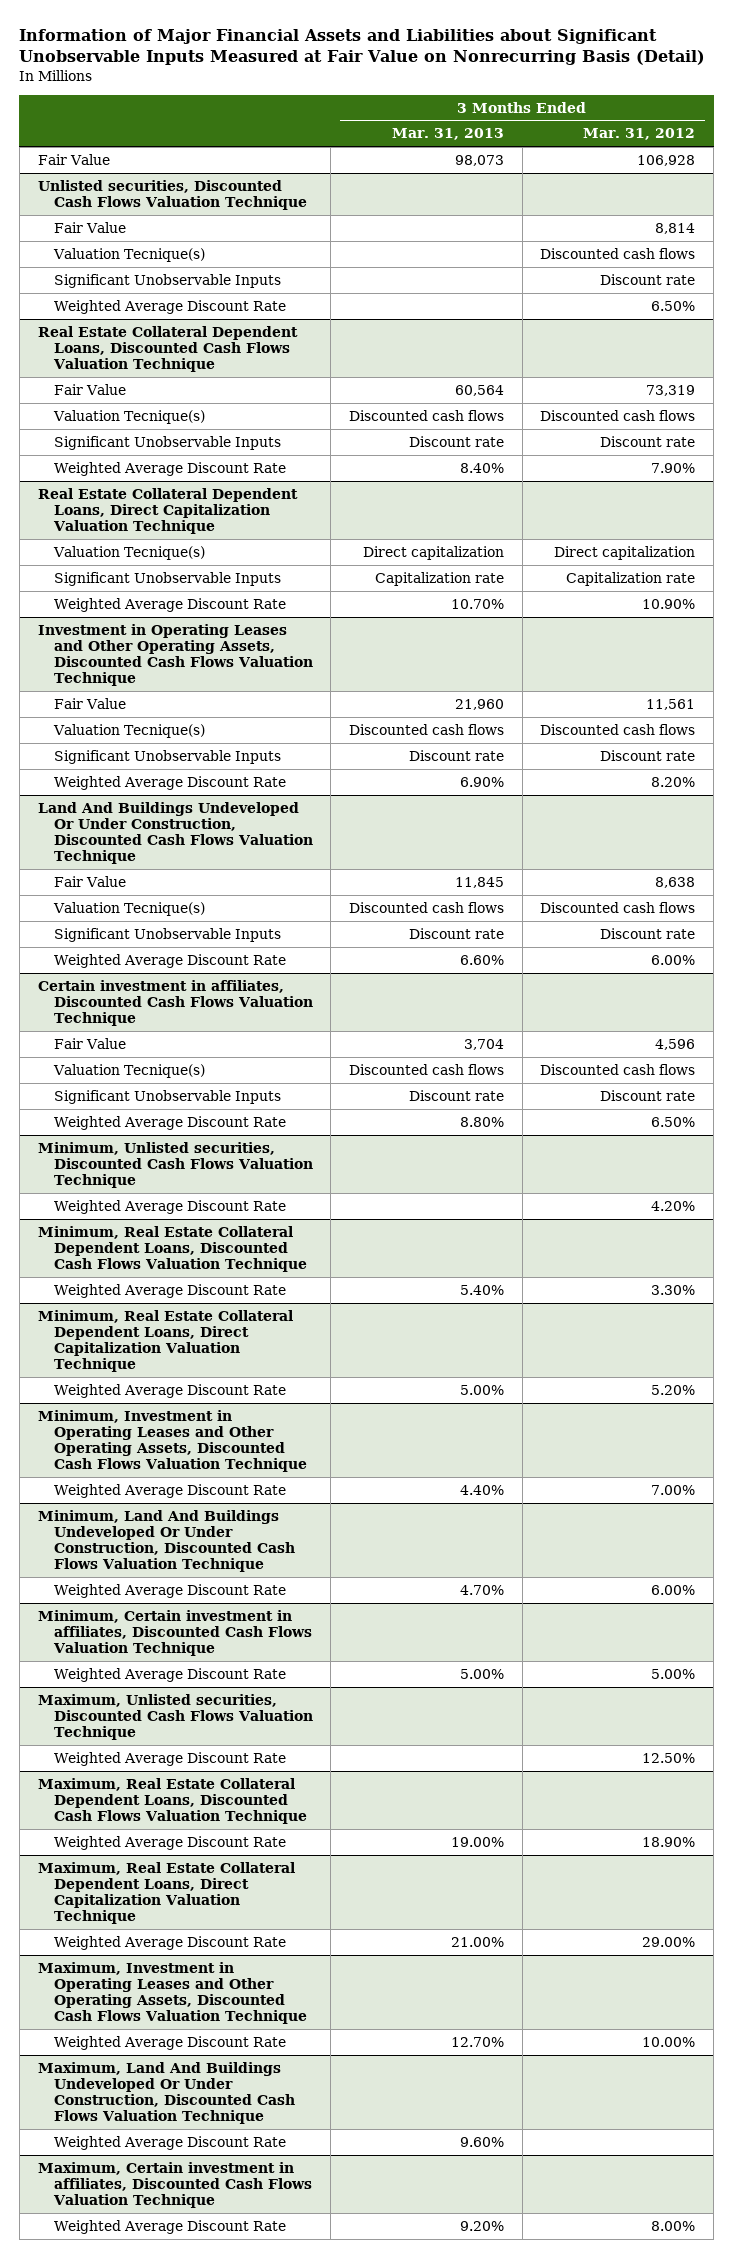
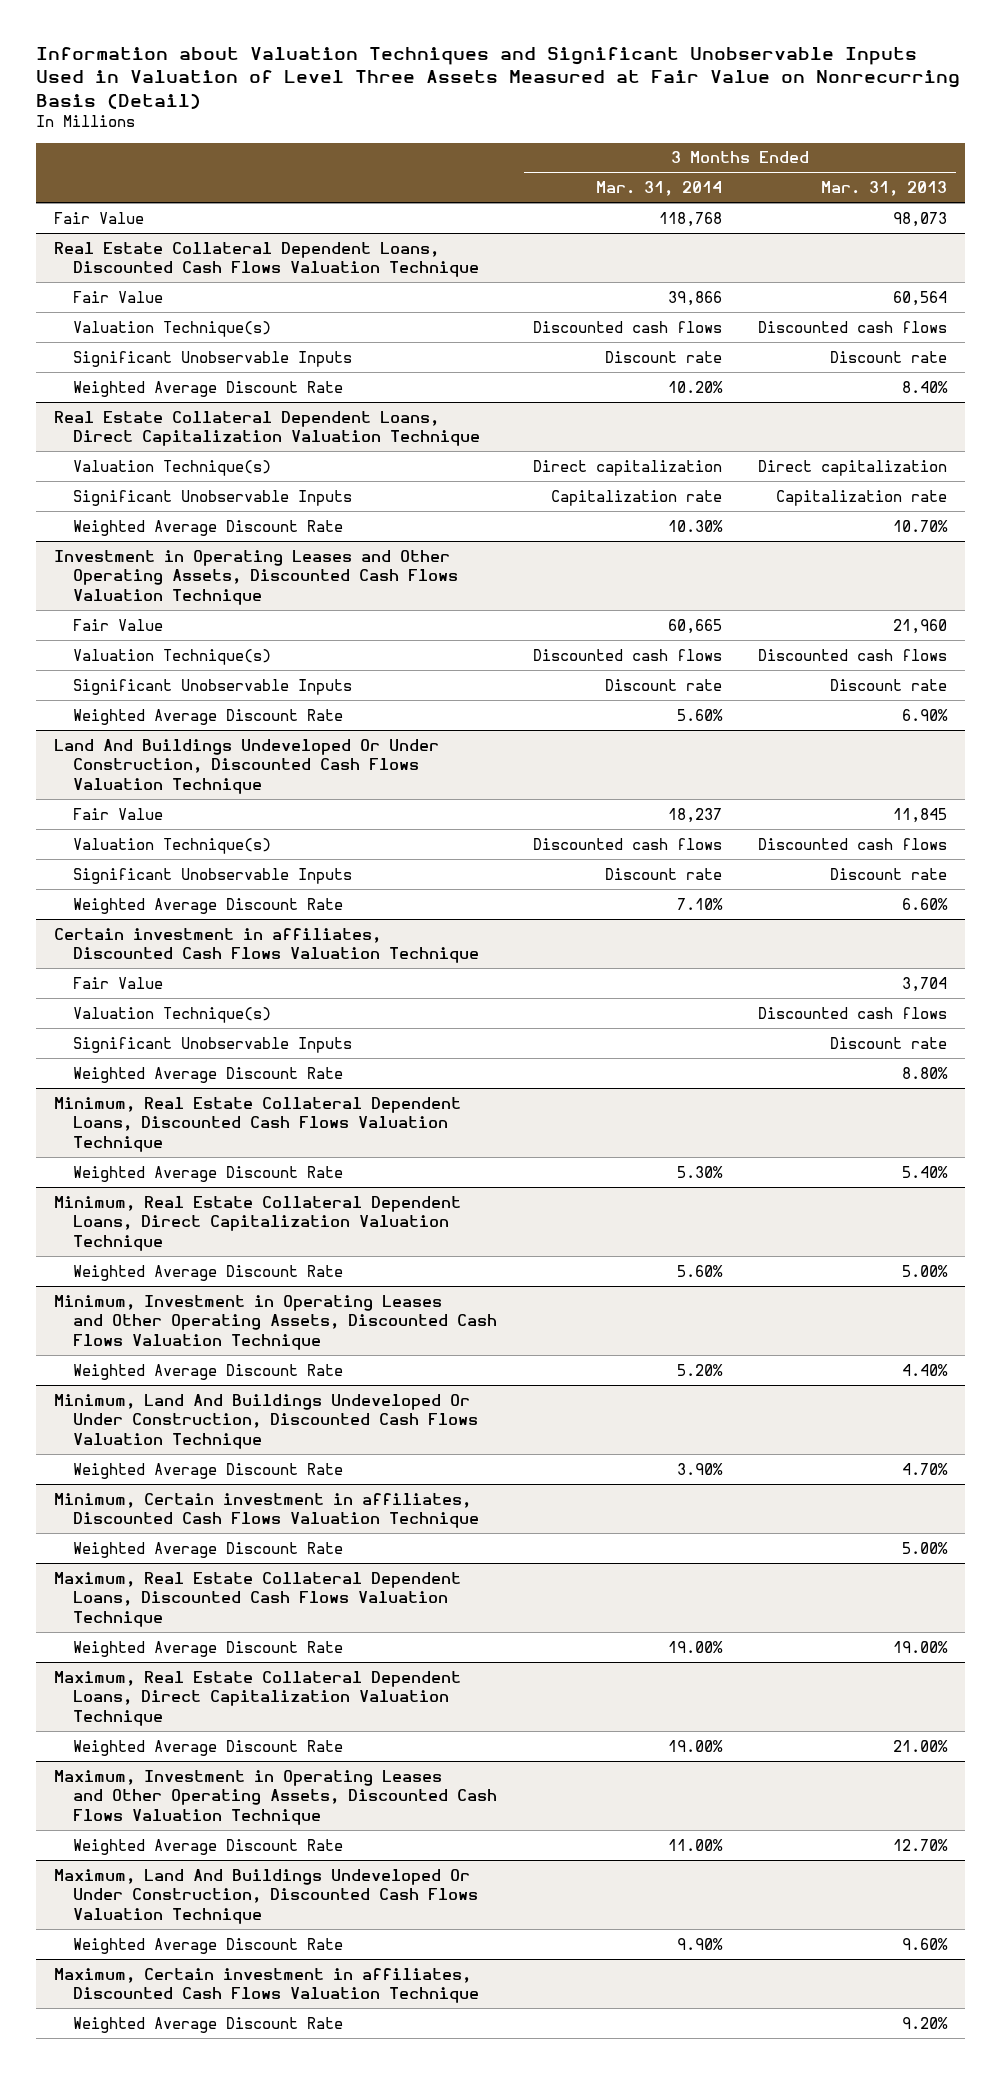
- Information of Major Financial Assets and Liabilities about Significant Unobservable Inputs Measured at Fair Value on Nonrecurring Basis (Detail)
+ Information about Valuation Techniques and Significant Unobservable Inputs Used in Valuation of Level Three Assets Measured at Fair Value on Nonrecurring Basis (Detail)
- | 3 Months Ended Mar. 31, 2013 | 3 Months Ended Mar. 31, 2012
+ | 3 Months Ended Mar. 31, 2014 | 3 Months Ended Mar. 31, 2013
- Unlisted securities, Discounted Cash Flows Valuation Technique
- Fair Value | | 8,814
- Valuation Tecnique(s) | | Discounted cash flows
- Significant Unobservable Inputs | | Discount rate
- Weighted Average Discount Rate | | 6.50%
@ Real Estate Collateral Dependent Loans, Discounted Cash Flows Valuation Technique
- Valuation Tecnique(s) | Discounted cash flows | Discounted cash flows
+ Valuation Technique(s) | Discounted cash flows | Discounted cash flows
@ Real Estate Collateral Dependent Loans, Direct Capitalization Valuation Technique
- Valuation Tecnique(s) | Direct capitalization | Direct capitalization
+ Valuation Technique(s) | Direct capitalization | Direct capitalization
@ Investment in Operating Leases and Other Operating Assets, Discounted Cash Flows Valuation Technique
- Valuation Tecnique(s) | Discounted cash flows | Discounted cash flows
+ Valuation Technique(s) | Discounted cash flows | Discounted cash flows
@ Land And Buildings Undeveloped Or Under Construction, Discounted Cash Flows Valuation Technique
- Valuation Tecnique(s) | Discounted cash flows | Discounted cash flows
+ Valuation Technique(s) | Discounted cash flows | Discounted cash flows
@ Certain investment in affiliates, Discounted Cash Flows Valuation Technique
- Valuation Tecnique(s) | Discounted cash flows | Discounted cash flows
+ Valuation Technique(s) | | Discounted cash flows
- Minimum, Unlisted securities, Discounted Cash Flows Valuation Technique
- Weighted Average Discount Rate | | 4.20%
- Maximum, Unlisted securities, Discounted Cash Flows Valuation Technique
- Weighted Average Discount Rate | | 12.50%

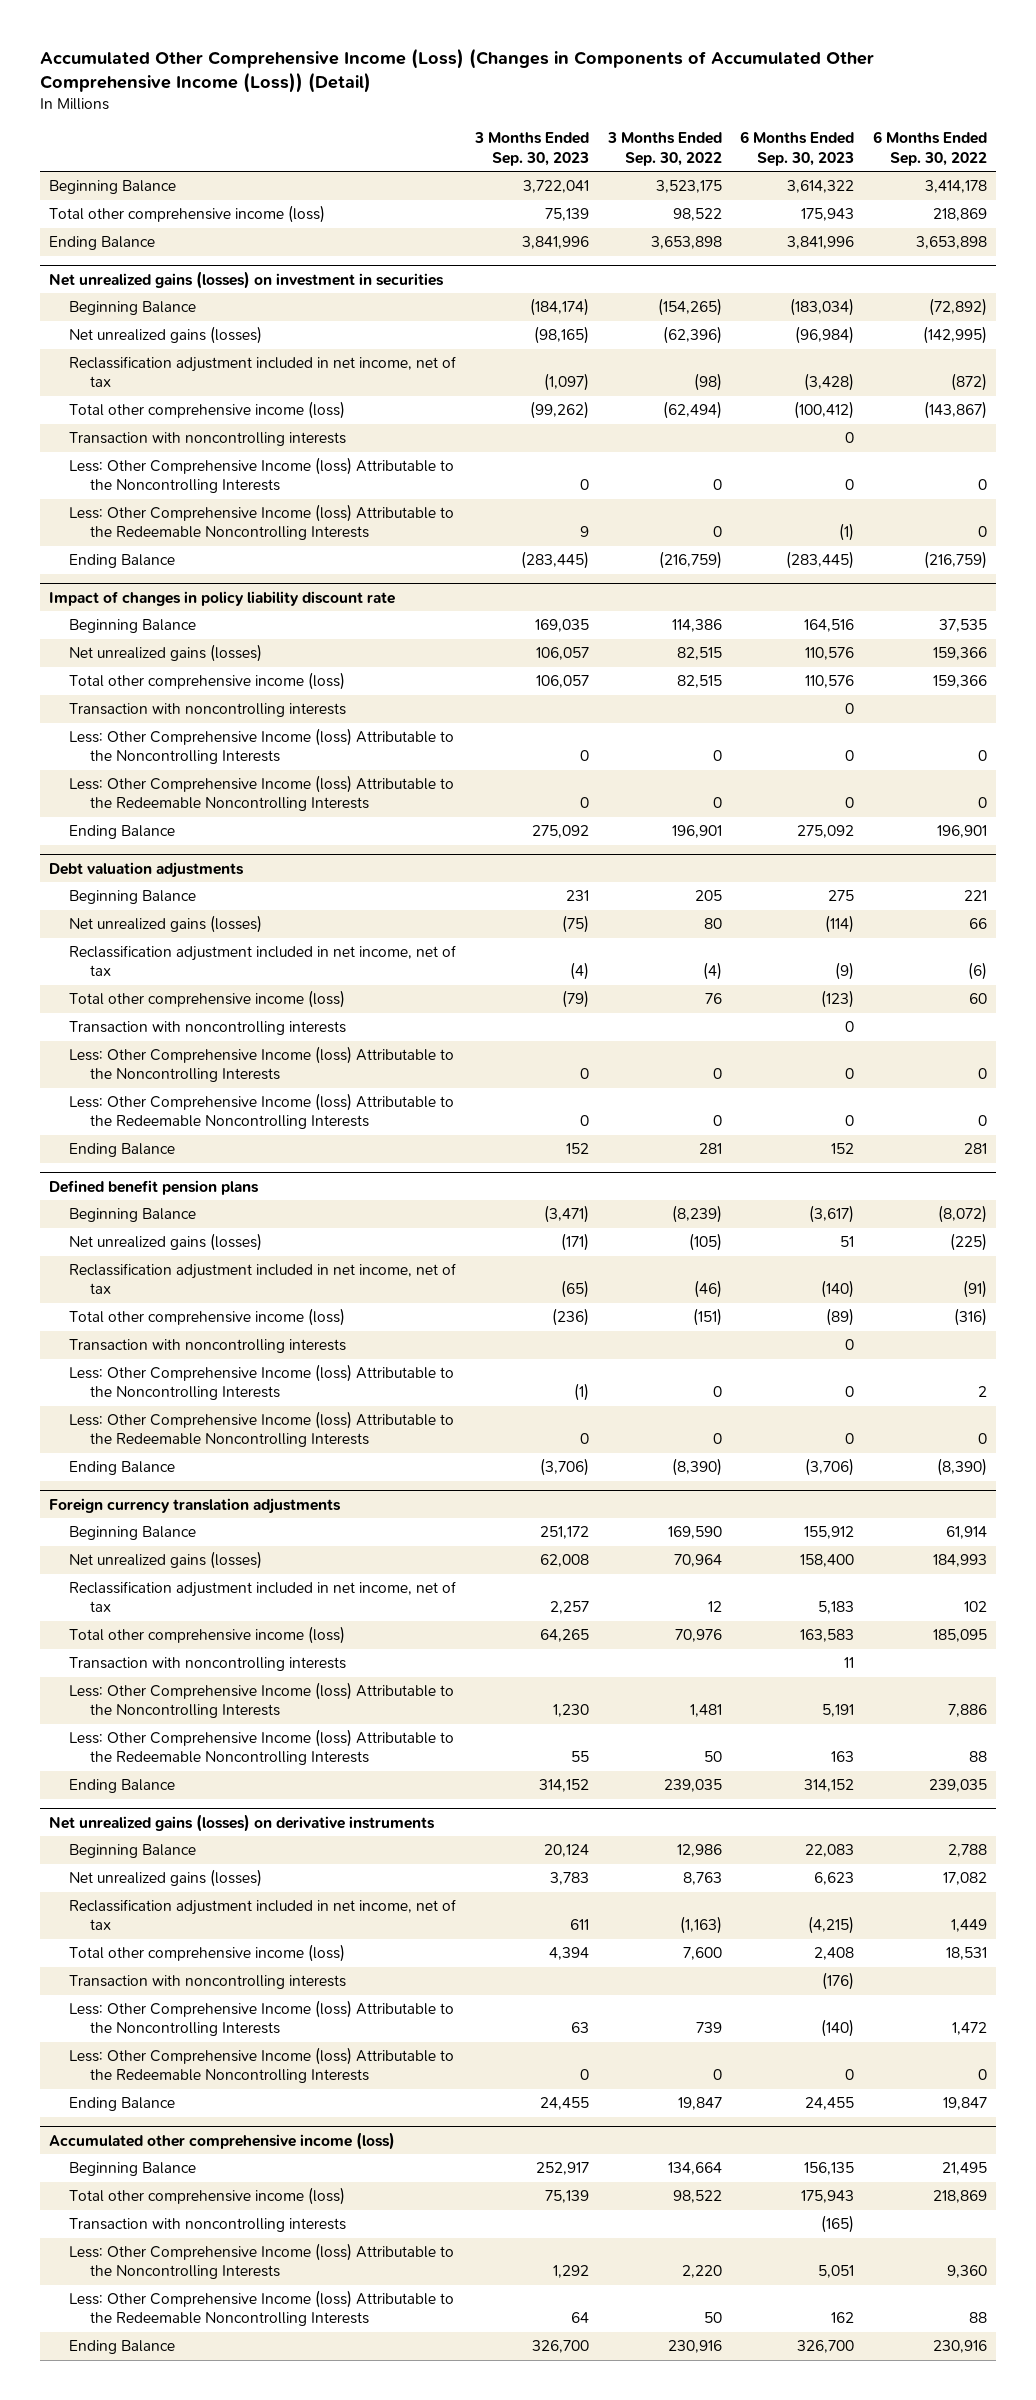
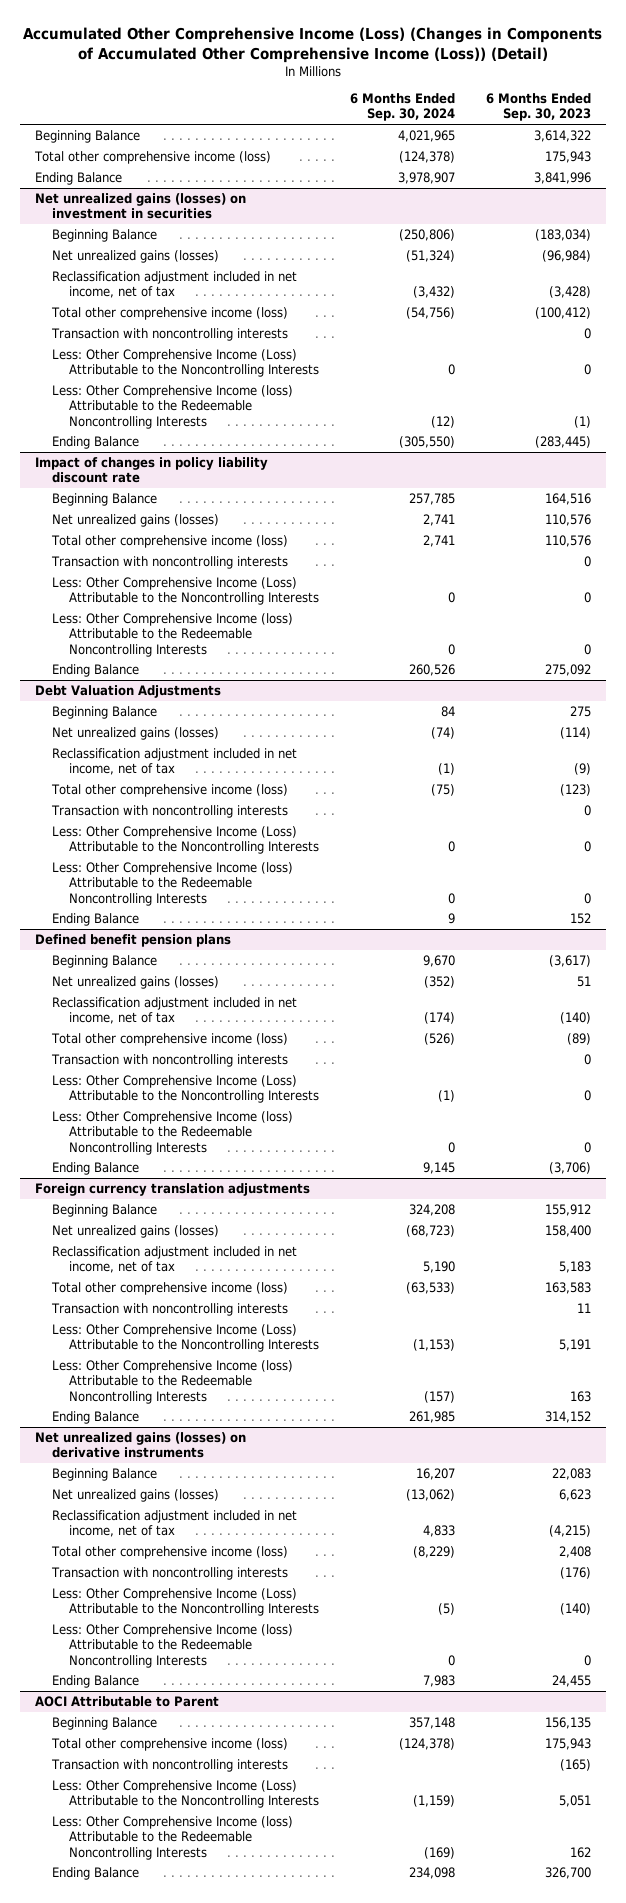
- | 3 Months Ended Sep. 30, 2023 | 3 Months Ended Sep. 30, 2022 | 6 Months Ended Sep. 30, 2023 | 6 Months Ended Sep. 30, 2022
+ | 6 Months Ended Sep. 30, 2024 | 6 Months Ended Sep. 30, 2023
@ Net unrealized gains (losses) on investment in securities
- Less: Other Comprehensive Income (loss) Attributable to the Noncontrolling Interests | 0 | 0 | 0 | 0
+ Less: Other Comprehensive Income (Loss) Attributable to the Noncontrolling Interests | 0 | 0
@ Impact of changes in policy liability discount rate
- Less: Other Comprehensive Income (loss) Attributable to the Noncontrolling Interests | 0 | 0 | 0 | 0
+ Less: Other Comprehensive Income (Loss) Attributable to the Noncontrolling Interests | 0 | 0
- Debt valuation adjustments
+ Debt Valuation Adjustments
- Less: Other Comprehensive Income (loss) Attributable to the Noncontrolling Interests | 0 | 0 | 0 | 0
+ Less: Other Comprehensive Income (Loss) Attributable to the Noncontrolling Interests | 0 | 0
@ Defined benefit pension plans
- Less: Other Comprehensive Income (loss) Attributable to the Noncontrolling Interests | (1) | 0 | 0 | 2
+ Less: Other Comprehensive Income (Loss) Attributable to the Noncontrolling Interests | (1) | 0
@ Foreign currency translation adjustments
- Less: Other Comprehensive Income (loss) Attributable to the Noncontrolling Interests | 1,230 | 1,481 | 5,191 | 7,886
+ Less: Other Comprehensive Income (Loss) Attributable to the Noncontrolling Interests | (1,153) | 5,191
@ Net unrealized gains (losses) on derivative instruments
- Less: Other Comprehensive Income (loss) Attributable to the Noncontrolling Interests | 63 | 739 | (140) | 1,472
+ Less: Other Comprehensive Income (Loss) Attributable to the Noncontrolling Interests | (5) | (140)
- Accumulated other comprehensive income (loss)
+ AOCI Attributable to Parent
- Less: Other Comprehensive Income (loss) Attributable to the Noncontrolling Interests | 1,292 | 2,220 | 5,051 | 9,360
+ Less: Other Comprehensive Income (Loss) Attributable to the Noncontrolling Interests | (1,159) | 5,051

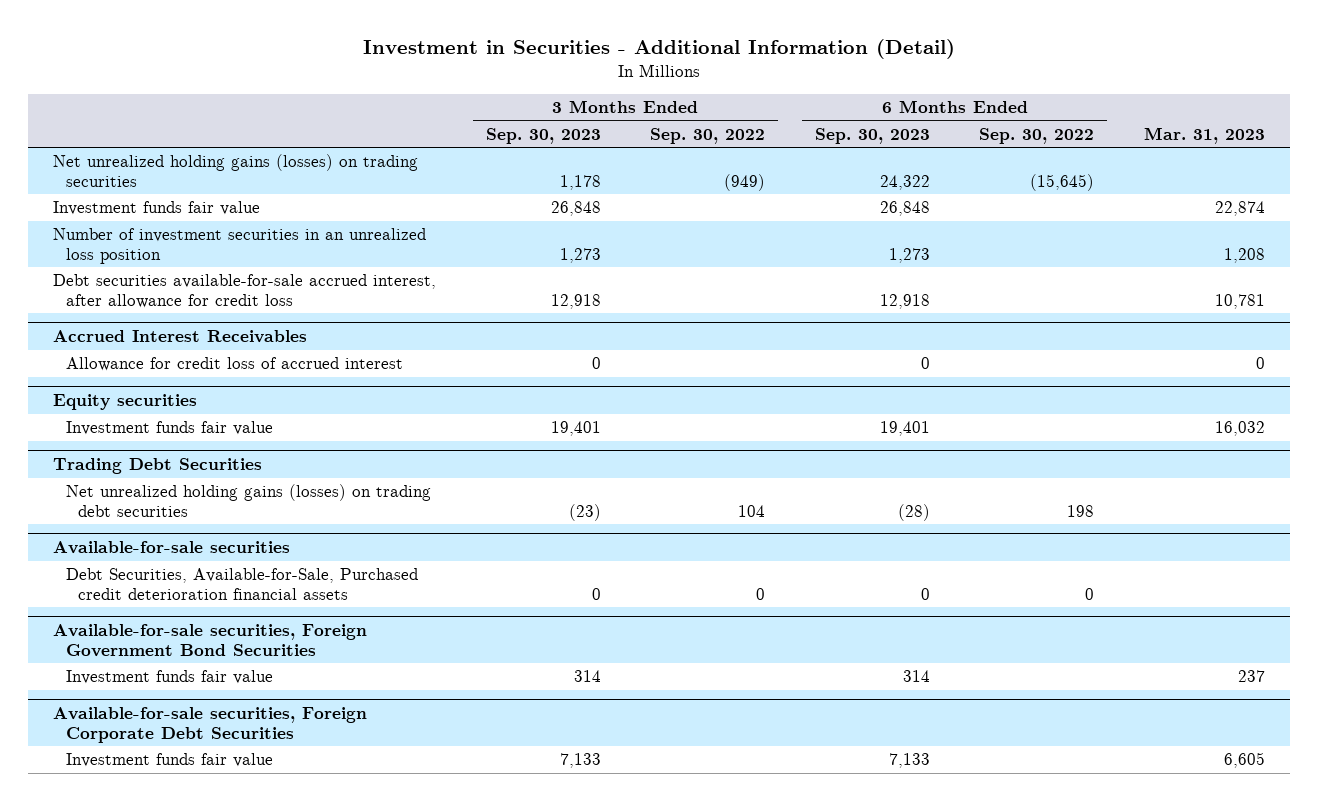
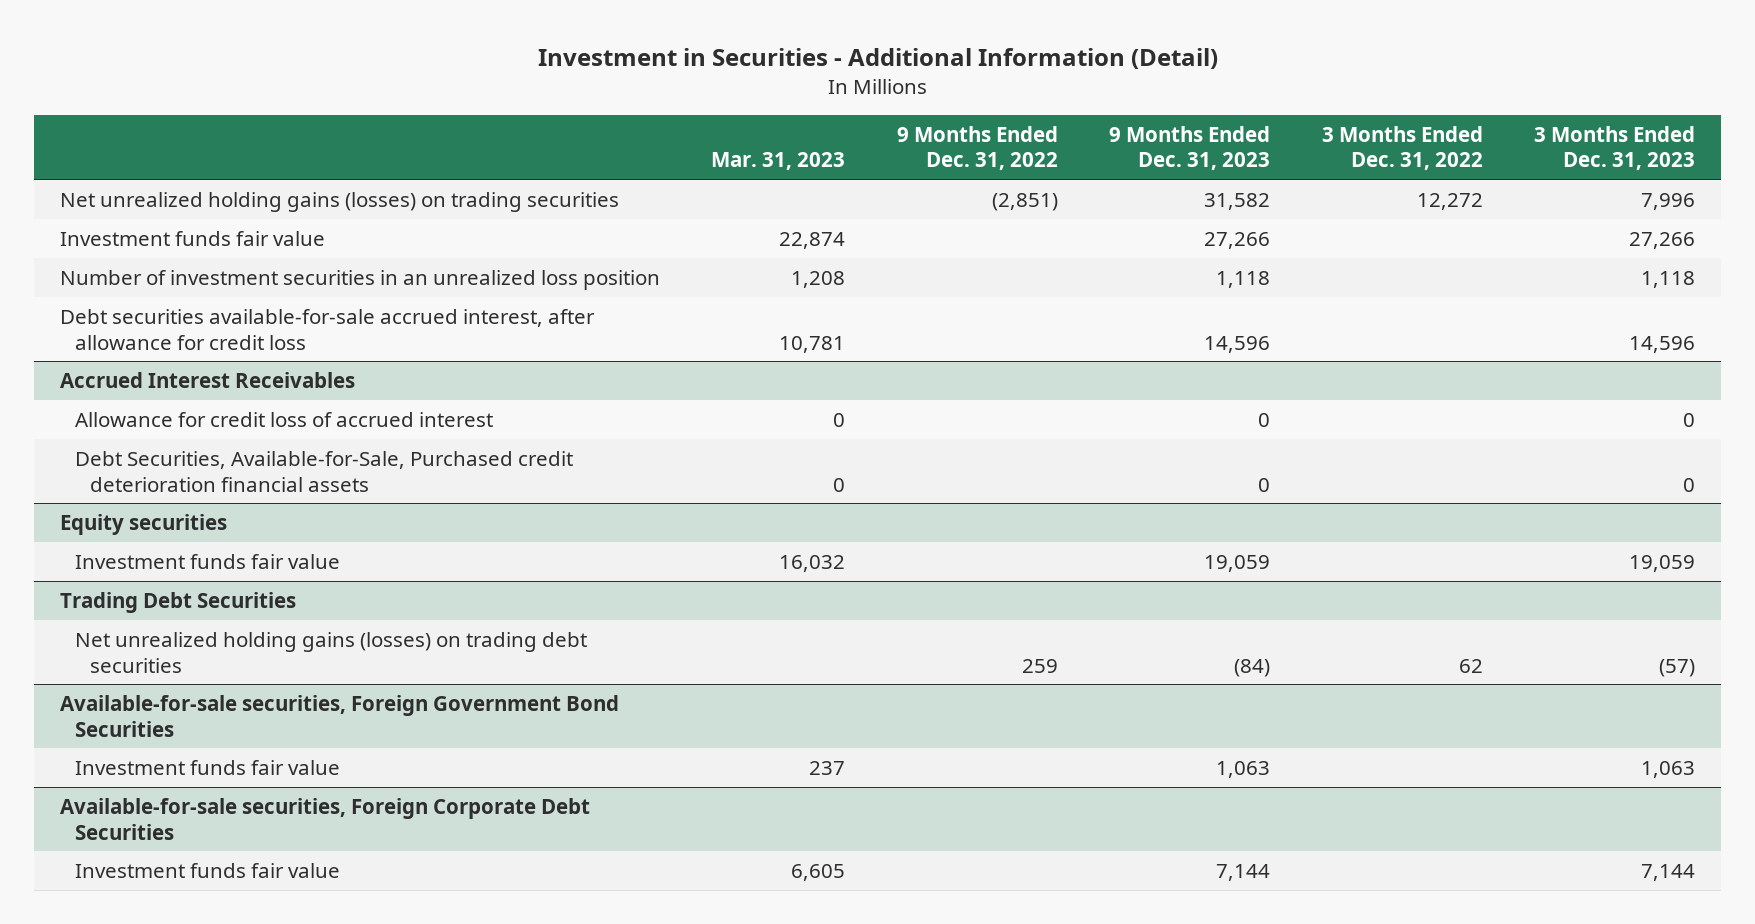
- | 3 Months Ended Sep. 30, 2023 | 3 Months Ended Sep. 30, 2022 | 6 Months Ended Sep. 30, 2023 | 6 Months Ended Sep. 30, 2022 | Mar. 31, 2023
+ | Mar. 31, 2023 | 9 Months Ended Dec. 31, 2022 | 9 Months Ended Dec. 31, 2023 | 3 Months Ended Dec. 31, 2022 | 3 Months Ended Dec. 31, 2023
@ Accrued Interest Receivables
+ Debt Securities, Available-for-Sale, Purchased credit deterioration financial assets | 0 | | 0 | | 0
- Available-for-sale securities
- Debt Securities, Available-for-Sale, Purchased credit deterioration financial assets | 0 | 0 | 0 | 0 |

